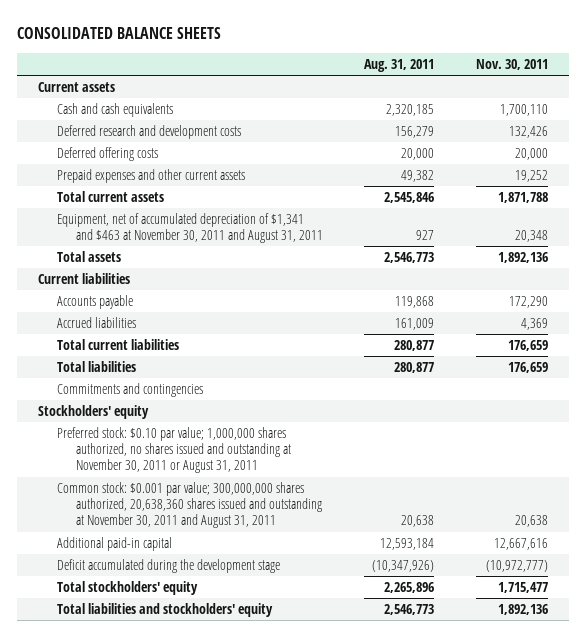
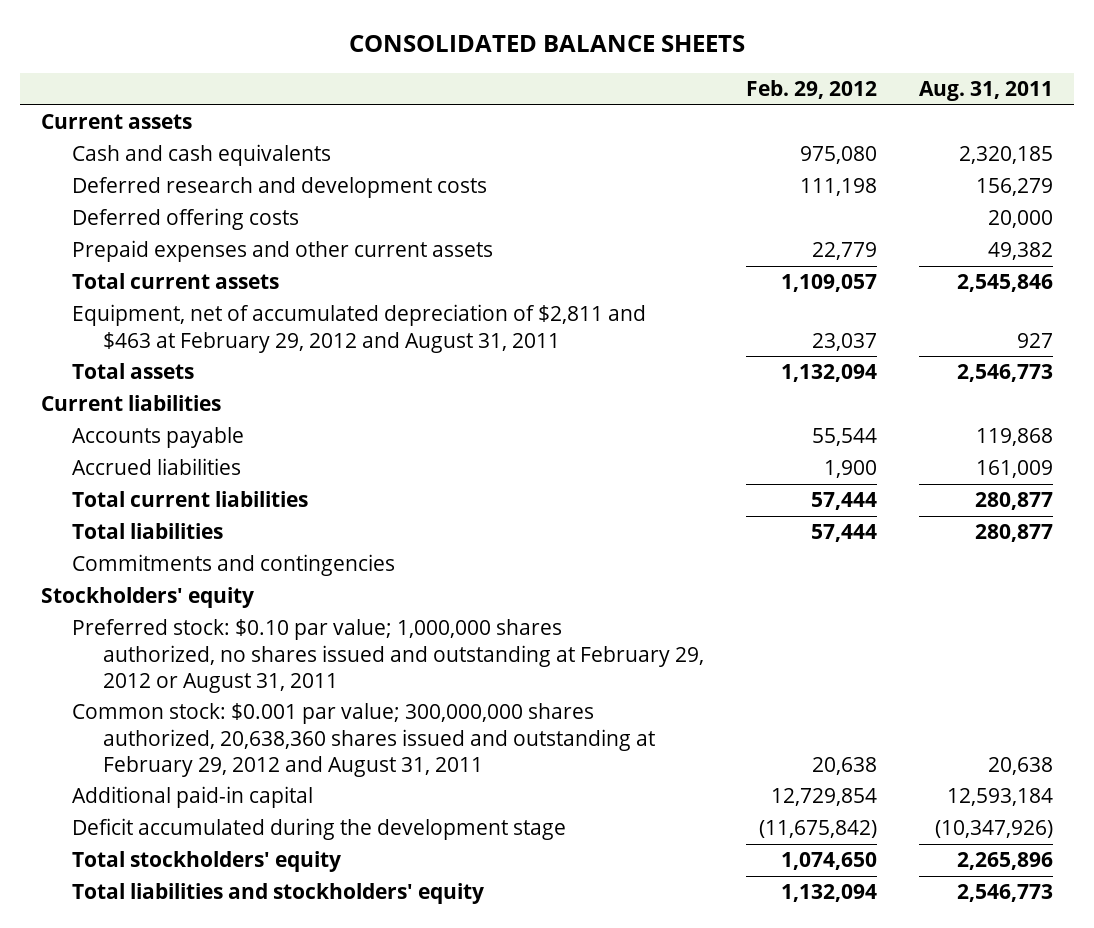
- | Aug. 31, 2011 | Nov. 30, 2011
+ | Feb. 29, 2012 | Aug. 31, 2011
- Equipment, net of accumulated depreciation of $1,341 and $463 at November 30, 2011 and August 31, 2011 | 927 | 20,348
+ Equipment, net of accumulated depreciation of $2,811 and $463 at February 29, 2012 and August 31, 2011 | 23,037 | 927
- Preferred stock: $0.10 par value; 1,000,000 shares authorized, no shares issued and outstanding at November 30, 2011 or August 31, 2011
- Common stock: $0.001 par value; 300,000,000 shares authorized, 20,638,360 shares issued and outstanding at November 30, 2011 and August 31, 2011 | 20,638 | 20,638
+ Preferred stock: $0.10 par value; 1,000,000 shares authorized, no shares issued and outstanding at February 29, 2012 or August 31, 2011
+ Common stock: $0.001 par value; 300,000,000 shares authorized, 20,638,360 shares issued and outstanding at February 29, 2012 and August 31, 2011 | 20,638 | 20,638

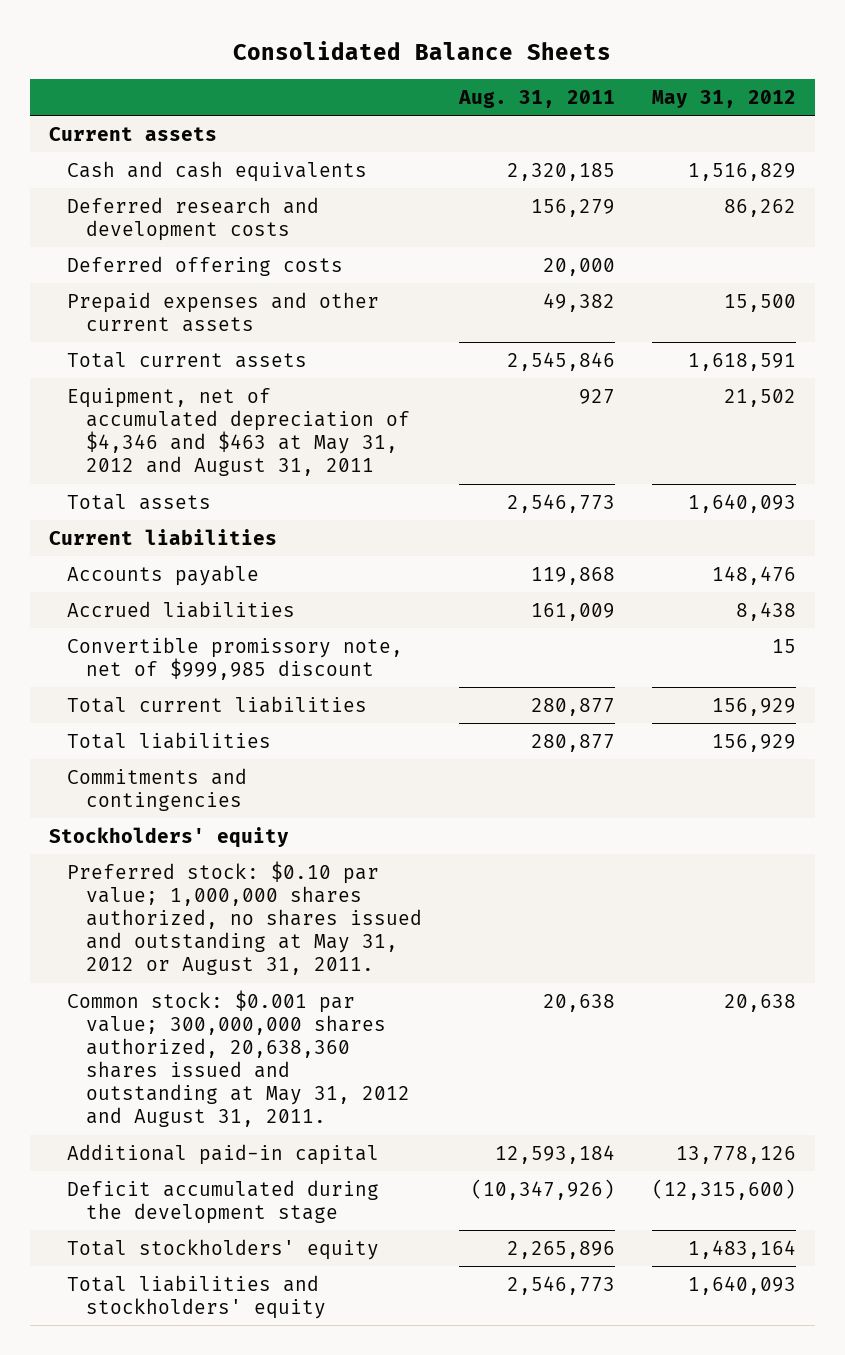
- CONSOLIDATED BALANCE SHEETS
+ Consolidated Balance Sheets
- | Feb. 29, 2012 | Aug. 31, 2011
+ | Aug. 31, 2011 | May 31, 2012
- Equipment, net of accumulated depreciation of $2,811 and $463 at February 29, 2012 and August 31, 2011 | 23,037 | 927
+ Equipment, net of accumulated depreciation of $4,346 and $463 at May 31, 2012 and August 31, 2011 | 927 | 21,502
+ Convertible promissory note, net of $999,985 discount | | 15
- Preferred stock: $0.10 par value; 1,000,000 shares authorized, no shares issued and outstanding at February 29, 2012 or August 31, 2011
- Common stock: $0.001 par value; 300,000,000 shares authorized, 20,638,360 shares issued and outstanding at February 29, 2012 and August 31, 2011 | 20,638 | 20,638
+ Preferred stock: $0.10 par value; 1,000,000 shares authorized, no shares issued and outstanding at May 31, 2012 or August 31, 2011.
+ Common stock: $0.001 par value; 300,000,000 shares authorized, 20,638,360 shares issued and outstanding at May 31, 2012 and August 31, 2011. | 20,638 | 20,638

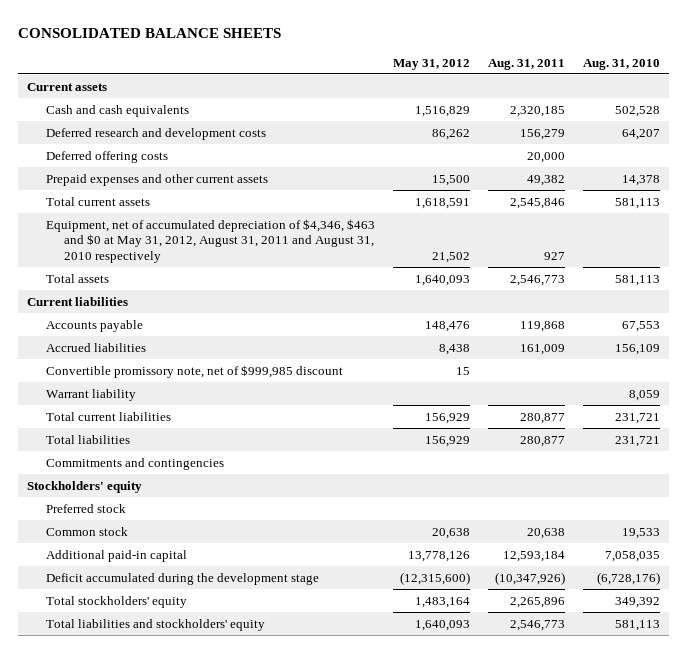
- Consolidated Balance Sheets
+ CONSOLIDATED BALANCE SHEETS
- | Aug. 31, 2011 | May 31, 2012
+ | May 31, 2012 | Aug. 31, 2011 | Aug. 31, 2010
- Equipment, net of accumulated depreciation of $4,346 and $463 at May 31, 2012 and August 31, 2011 | 927 | 21,502
+ Equipment, net of accumulated depreciation of $4,346, $463 and $0 at May 31, 2012, August 31, 2011 and August 31, 2010 respectively | 21,502 | 927 |
+ Warrant liability | | | 8,059
- Preferred stock: $0.10 par value; 1,000,000 shares authorized, no shares issued and outstanding at May 31, 2012 or August 31, 2011.
- Common stock: $0.001 par value; 300,000,000 shares authorized, 20,638,360 shares issued and outstanding at May 31, 2012 and August 31, 2011. | 20,638 | 20,638
+ Preferred stock
+ Common stock | 20,638 | 20,638 | 19,533

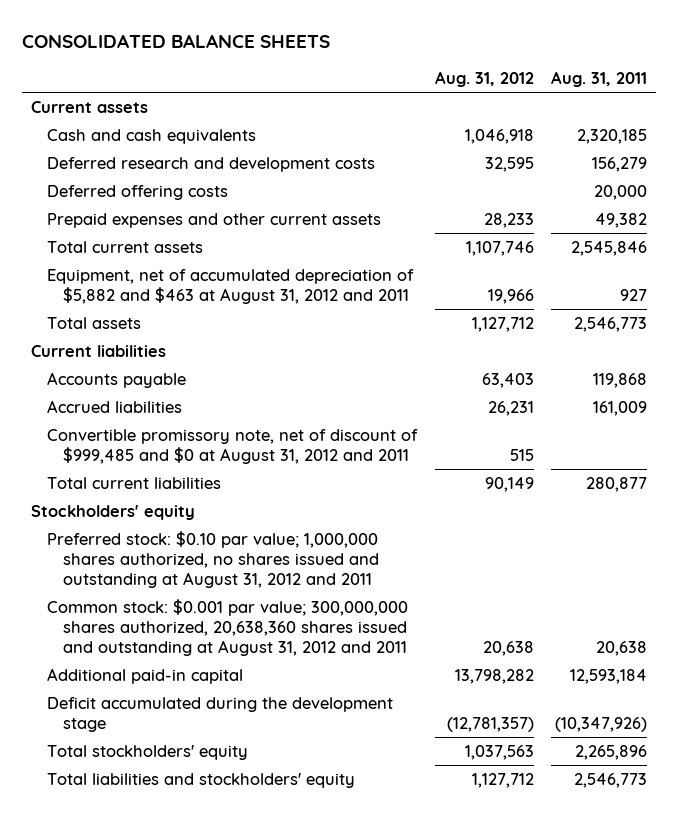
- | May 31, 2012 | Aug. 31, 2011 | Aug. 31, 2010
+ | Aug. 31, 2012 | Aug. 31, 2011
- Equipment, net of accumulated depreciation of $4,346, $463 and $0 at May 31, 2012, August 31, 2011 and August 31, 2010 respectively | 21,502 | 927 |
+ Equipment, net of accumulated depreciation of $5,882 and $463 at August 31, 2012 and 2011 | 19,966 | 927
- Convertible promissory note, net of $999,985 discount | 15 | |
- Warrant liability | | | 8,059
+ Convertible promissory note, net of discount of $999,485 and $0 at August 31, 2012 and 2011 | 515 |
- Total liabilities | 156,929 | 280,877 | 231,721
- Commitments and contingencies
- Preferred stock
- Common stock | 20,638 | 20,638 | 19,533
+ Preferred stock: $0.10 par value; 1,000,000 shares authorized, no shares issued and outstanding at August 31, 2012 and 2011
+ Common stock: $0.001 par value; 300,000,000 shares authorized, 20,638,360 shares issued and outstanding at August 31, 2012 and 2011 | 20,638 | 20,638

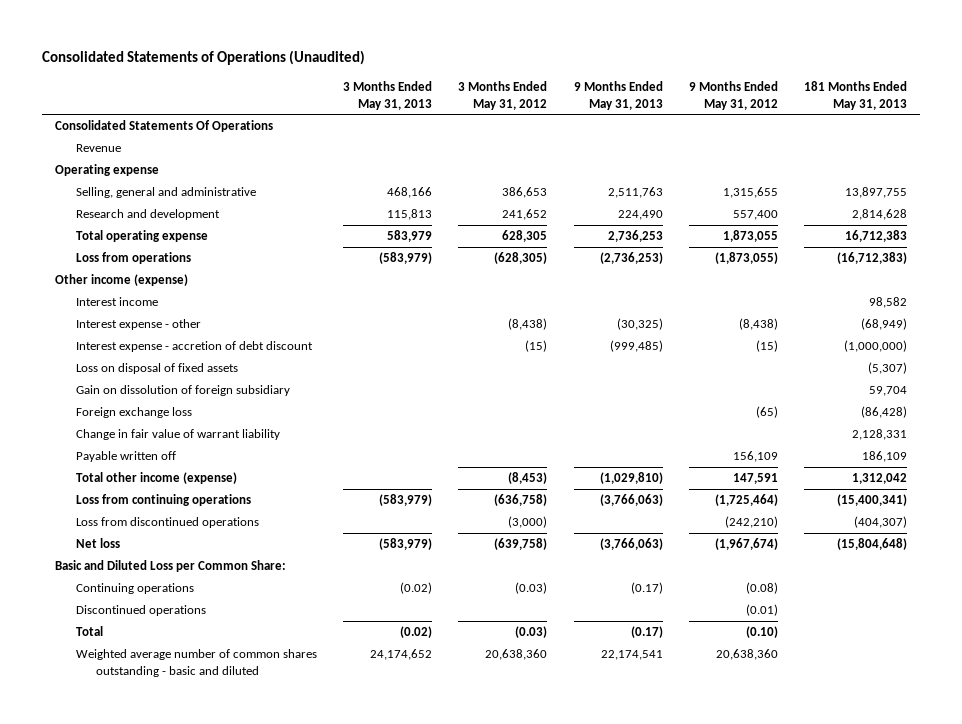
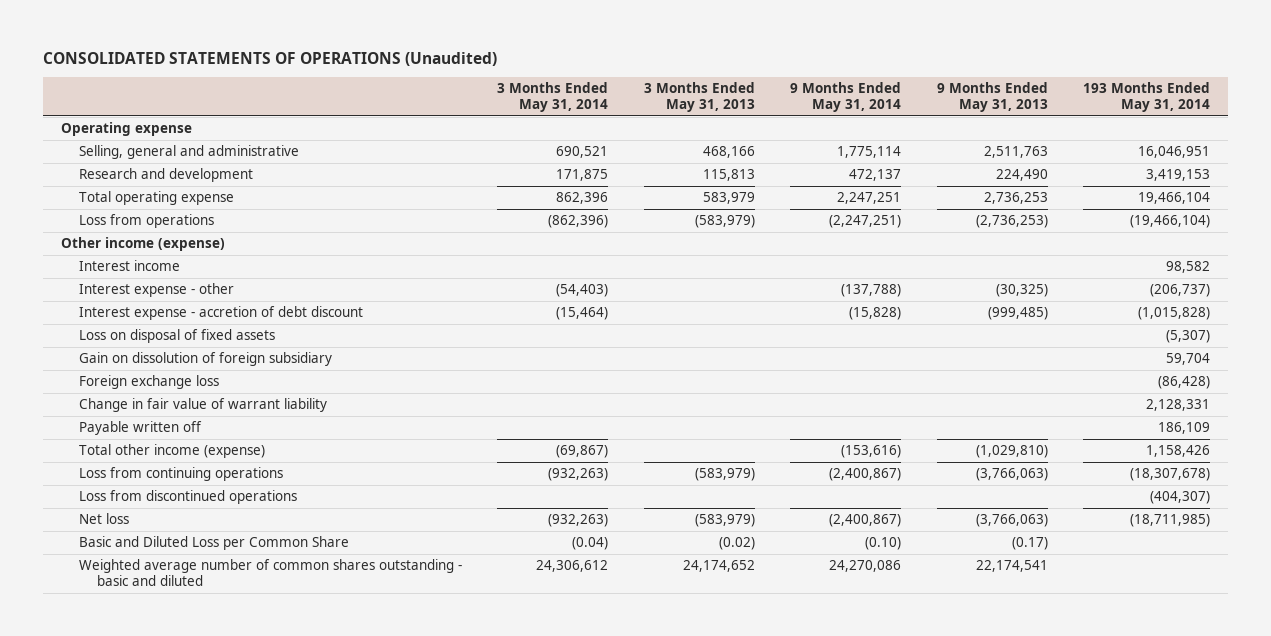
- Consolidated Statements of Operations (Unaudited)
+ CONSOLIDATED STATEMENTS OF OPERATIONS (Unaudited)
- | 3 Months Ended May 31, 2013 | 3 Months Ended May 31, 2012 | 9 Months Ended May 31, 2013 | 9 Months Ended May 31, 2012 | 181 Months Ended May 31, 2013
+ | 3 Months Ended May 31, 2014 | 3 Months Ended May 31, 2013 | 9 Months Ended May 31, 2014 | 9 Months Ended May 31, 2013 | 193 Months Ended May 31, 2014
- Consolidated Statements Of Operations
- Revenue
- Basic and Diluted Loss per Common Share:
- Continuing operations | (0.02) | (0.03) | (0.17) | (0.08) |
- Discontinued operations | | | | (0.01) |
- Total | (0.02) | (0.03) | (0.17) | (0.10) |
+ Basic and Diluted Loss per Common Share | (0.04) | (0.02) | (0.10) | (0.17) |

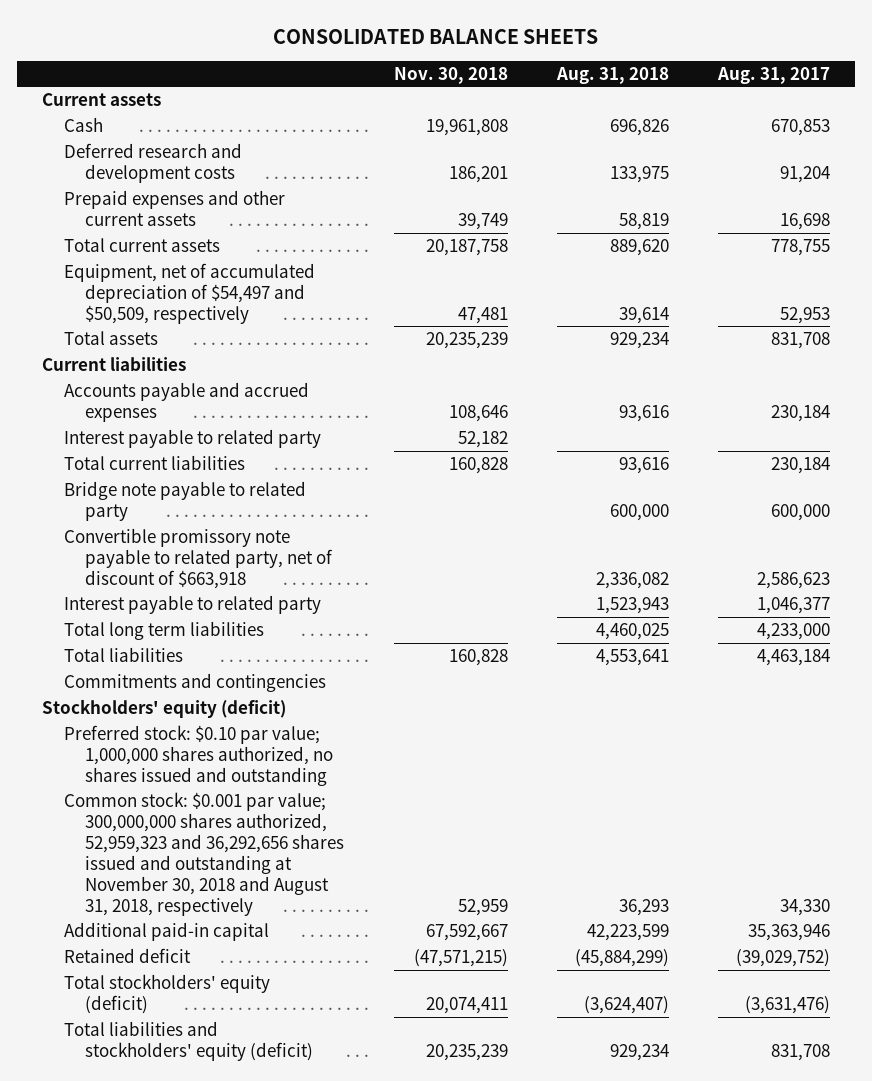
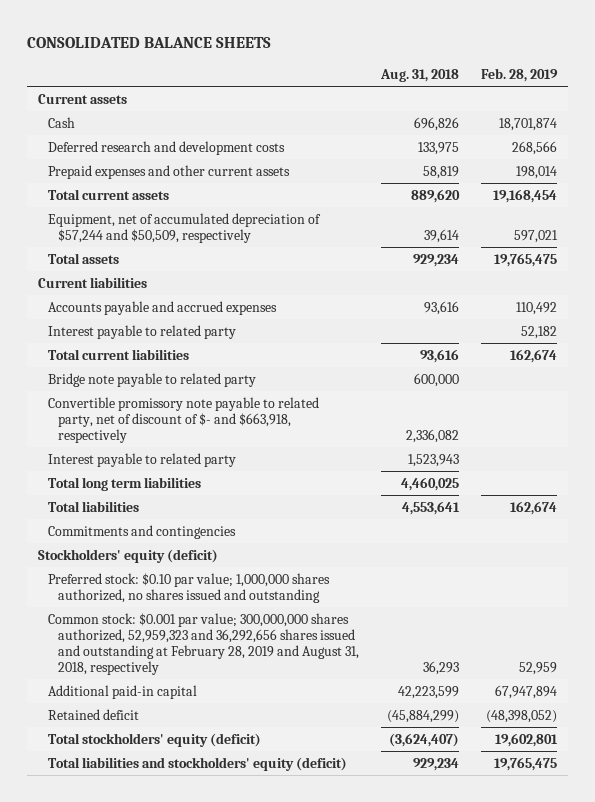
- | Nov. 30, 2018 | Aug. 31, 2018 | Aug. 31, 2017
+ | Aug. 31, 2018 | Feb. 28, 2019
- Equipment, net of accumulated depreciation of $54,497 and $50,509, respectively | 47,481 | 39,614 | 52,953
+ Equipment, net of accumulated depreciation of $57,244 and $50,509, respectively | 39,614 | 597,021
- Convertible promissory note payable to related party, net of discount of $663,918 | | 2,336,082 | 2,586,623
+ Convertible promissory note payable to related party, net of discount of $- and $663,918, respectively | 2,336,082 |
- Common stock: $0.001 par value; 300,000,000 shares authorized, 52,959,323 and 36,292,656 shares issued and outstanding at November 30, 2018 and August 31, 2018, respectively | 52,959 | 36,293 | 34,330
+ Common stock: $0.001 par value; 300,000,000 shares authorized, 52,959,323 and 36,292,656 shares issued and outstanding at February 28, 2019 and August 31, 2018, respectively | 36,293 | 52,959

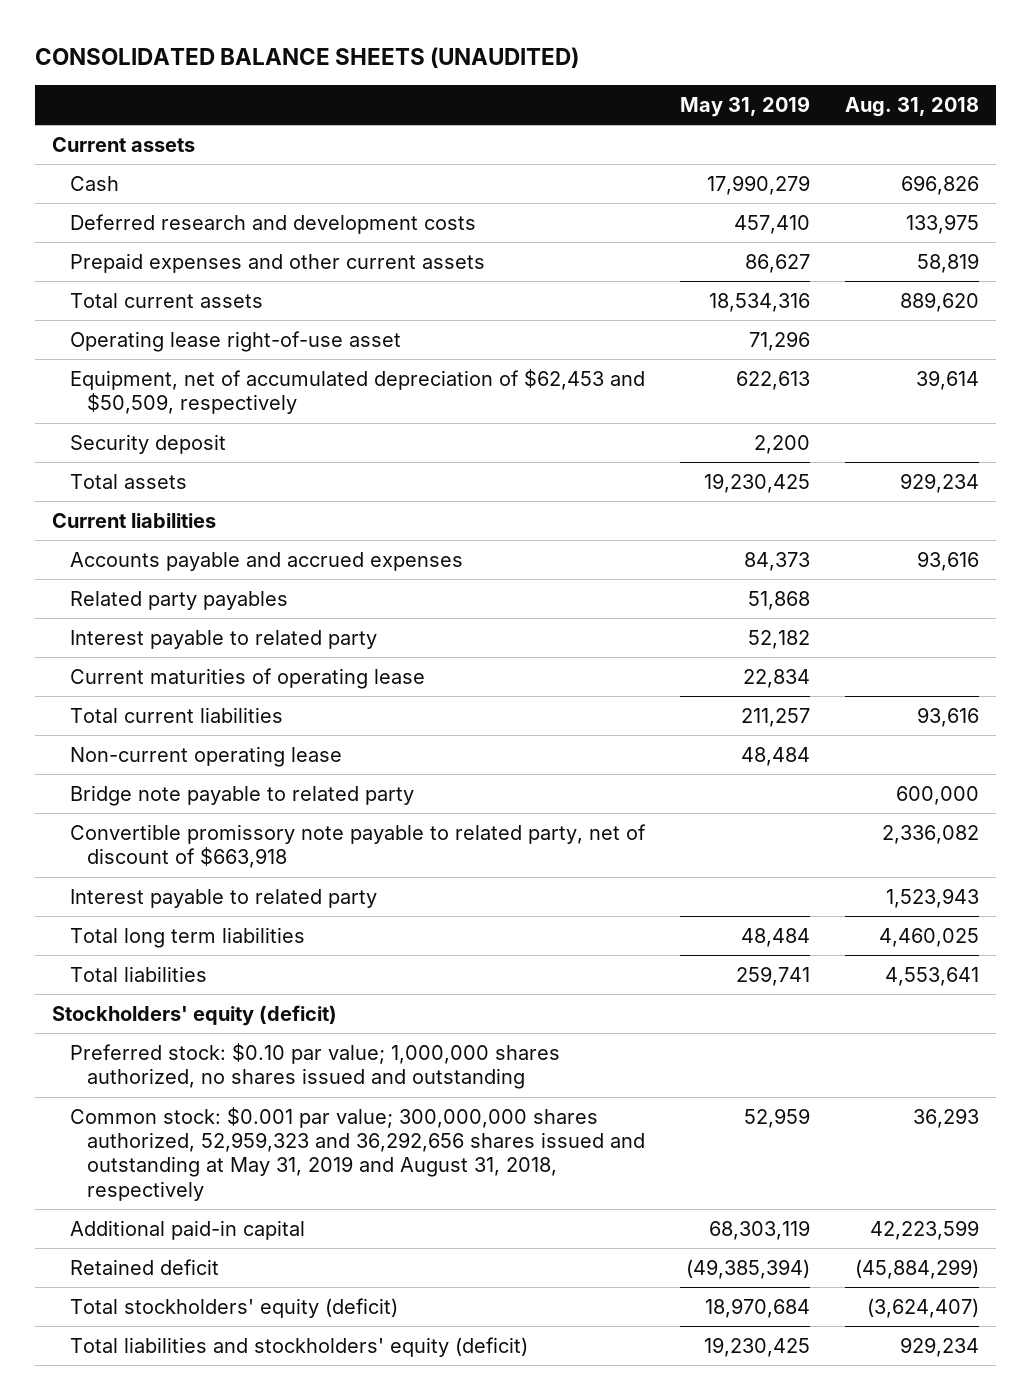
- CONSOLIDATED BALANCE SHEETS
+ CONSOLIDATED BALANCE SHEETS (UNAUDITED)
- | Aug. 31, 2018 | Feb. 28, 2019
+ | May 31, 2019 | Aug. 31, 2018
- Equipment, net of accumulated depreciation of $57,244 and $50,509, respectively | 39,614 | 597,021
+ Operating lease right-of-use asset | 71,296 |
+ Equipment, net of accumulated depreciation of $62,453 and $50,509, respectively | 622,613 | 39,614
+ Security deposit | 2,200 |
+ Related party payables | 51,868 |
+ Current maturities of operating lease | 22,834 |
+ Non-current operating lease | 48,484 |
- Convertible promissory note payable to related party, net of discount of $- and $663,918, respectively | 2,336,082 |
+ Convertible promissory note payable to related party, net of discount of $663,918 | | 2,336,082
- Commitments and contingencies
- Common stock: $0.001 par value; 300,000,000 shares authorized, 52,959,323 and 36,292,656 shares issued and outstanding at February 28, 2019 and August 31, 2018, respectively | 36,293 | 52,959
+ Common stock: $0.001 par value; 300,000,000 shares authorized, 52,959,323 and 36,292,656 shares issued and outstanding at May 31, 2019 and August 31, 2018, respectively | 52,959 | 36,293

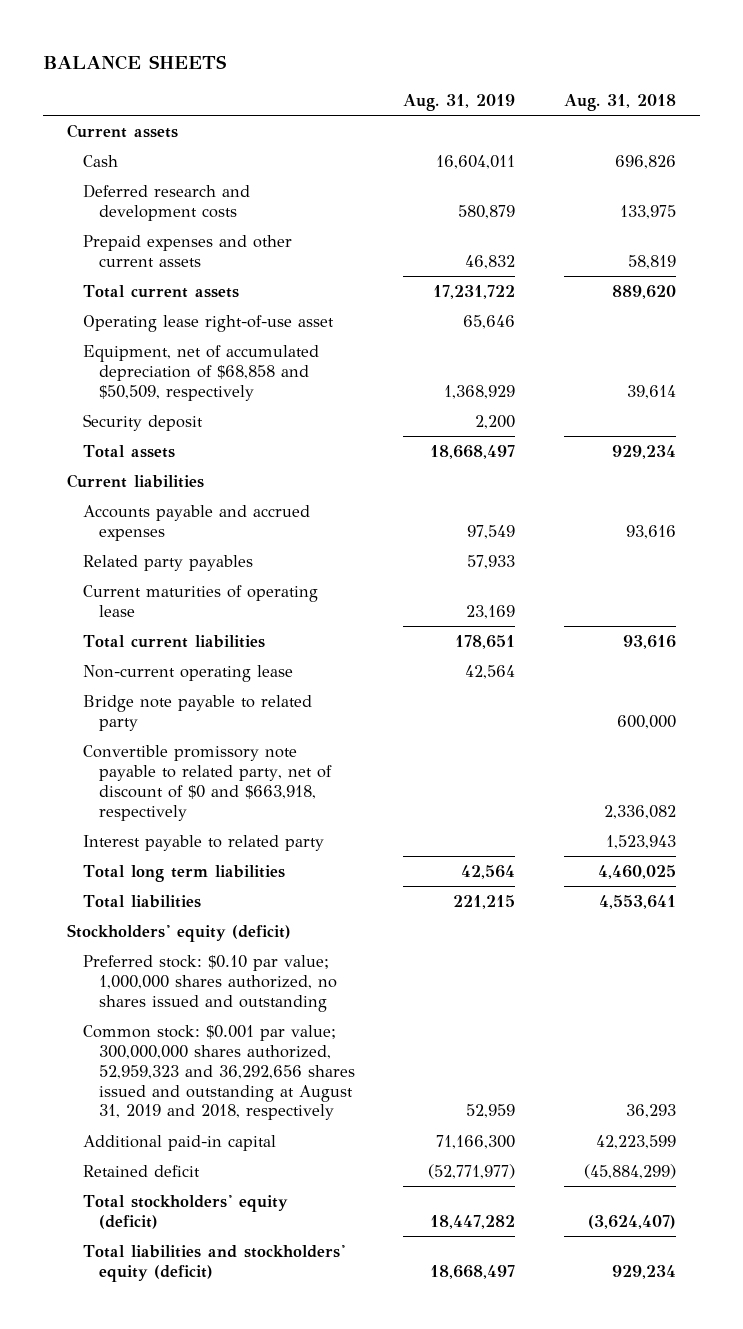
- CONSOLIDATED BALANCE SHEETS (UNAUDITED)
+ BALANCE SHEETS
- | May 31, 2019 | Aug. 31, 2018
+ | Aug. 31, 2019 | Aug. 31, 2018
- Equipment, net of accumulated depreciation of $62,453 and $50,509, respectively | 622,613 | 39,614
+ Equipment, net of accumulated depreciation of $68,858 and $50,509, respectively | 1,368,929 | 39,614
- Interest payable to related party | 52,182 |
- Convertible promissory note payable to related party, net of discount of $663,918 | | 2,336,082
+ Convertible promissory note payable to related party, net of discount of $0 and $663,918, respectively | | 2,336,082
- Common stock: $0.001 par value; 300,000,000 shares authorized, 52,959,323 and 36,292,656 shares issued and outstanding at May 31, 2019 and August 31, 2018, respectively | 52,959 | 36,293
+ Common stock: $0.001 par value; 300,000,000 shares authorized, 52,959,323 and 36,292,656 shares issued and outstanding at August 31, 2019 and 2018, respectively | 52,959 | 36,293

